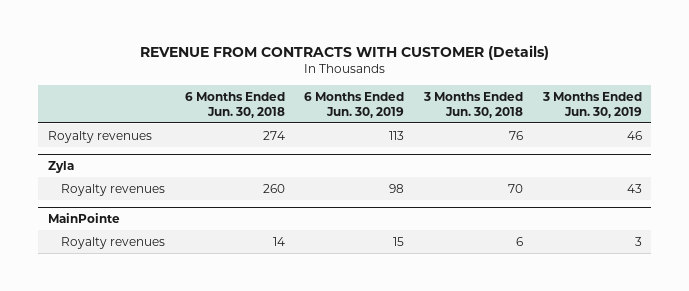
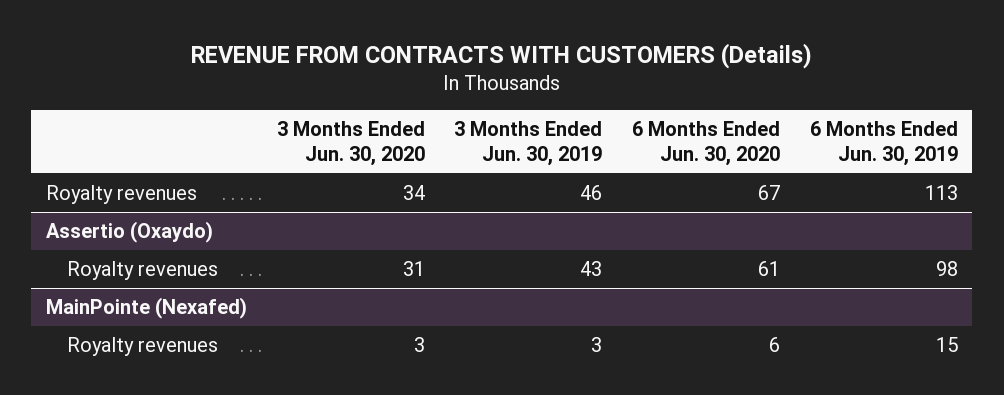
- REVENUE FROM CONTRACTS WITH CUSTOMER (Details)
+ REVENUE FROM CONTRACTS WITH CUSTOMERS (Details)
- | 6 Months Ended Jun. 30, 2018 | 6 Months Ended Jun. 30, 2019 | 3 Months Ended Jun. 30, 2018 | 3 Months Ended Jun. 30, 2019
+ | 3 Months Ended Jun. 30, 2020 | 3 Months Ended Jun. 30, 2019 | 6 Months Ended Jun. 30, 2020 | 6 Months Ended Jun. 30, 2019
- Zyla
+ Assertio (Oxaydo)
- MainPointe
+ MainPointe (Nexafed)

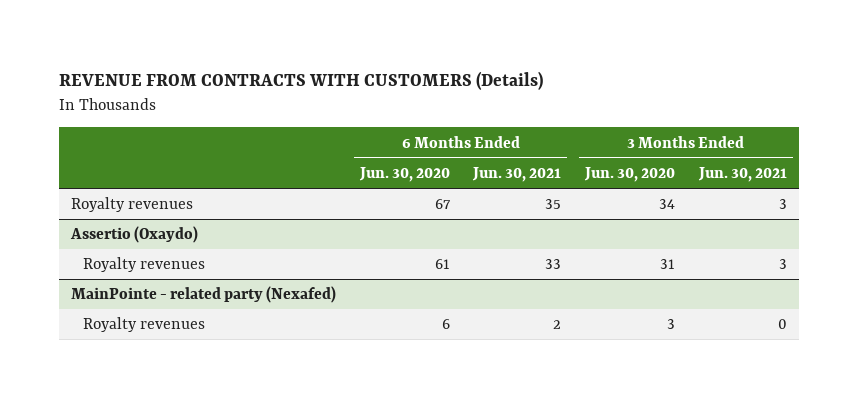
- | 3 Months Ended Jun. 30, 2020 | 3 Months Ended Jun. 30, 2019 | 6 Months Ended Jun. 30, 2020 | 6 Months Ended Jun. 30, 2019
+ | 6 Months Ended Jun. 30, 2020 | 6 Months Ended Jun. 30, 2021 | 3 Months Ended Jun. 30, 2020 | 3 Months Ended Jun. 30, 2021
- MainPointe (Nexafed)
+ MainPointe - related party (Nexafed)

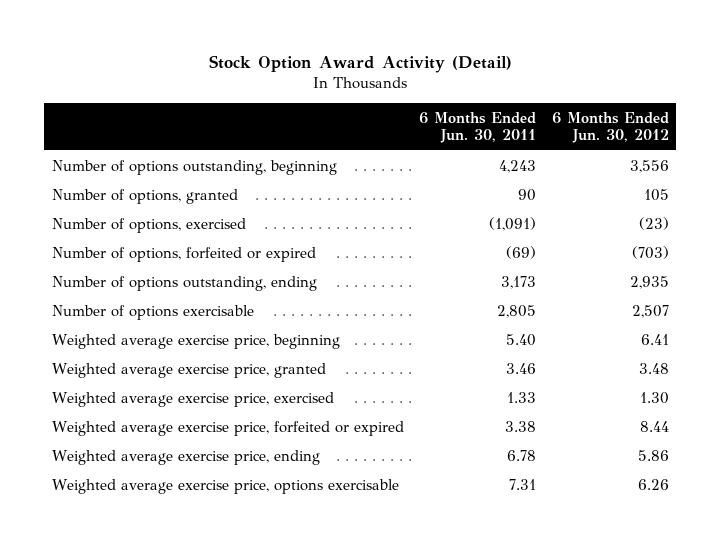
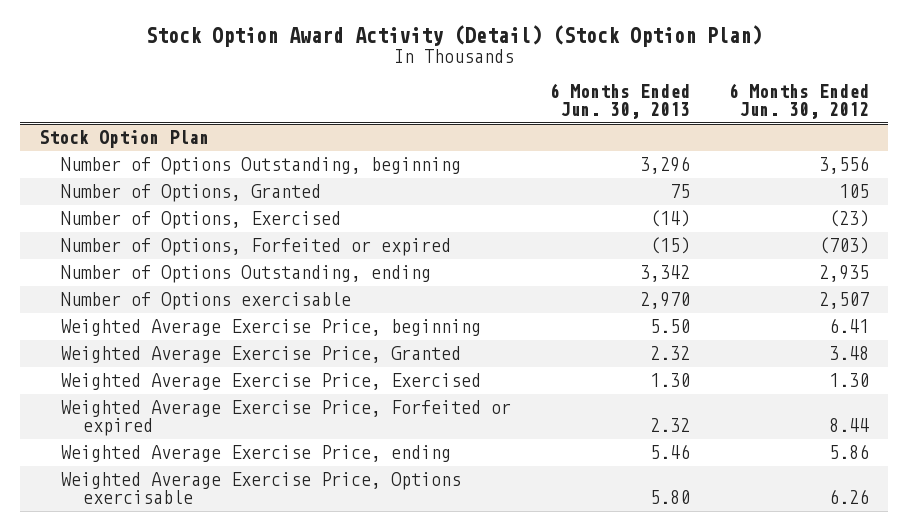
- Stock Option Award Activity (Detail)
+ Stock Option Award Activity (Detail) (Stock Option Plan)
- | 6 Months Ended Jun. 30, 2011 | 6 Months Ended Jun. 30, 2012
+ | 6 Months Ended Jun. 30, 2013 | 6 Months Ended Jun. 30, 2012
- Number of options outstanding, beginning | 4,243 | 3,556
- Number of options, granted | 90 | 105
- Number of options, exercised | (1,091) | (23)
- Number of options, forfeited or expired | (69) | (703)
- Number of options outstanding, ending | 3,173 | 2,935
- Number of options exercisable | 2,805 | 2,507
- Weighted average exercise price, beginning | 5.40 | 6.41
- Weighted average exercise price, granted | 3.46 | 3.48
- Weighted average exercise price, exercised | 1.33 | 1.30
- Weighted average exercise price, forfeited or expired | 3.38 | 8.44
- Weighted average exercise price, ending | 6.78 | 5.86
- Weighted average exercise price, options exercisable | 7.31 | 6.26
+ Stock Option Plan
+ Number of Options Outstanding, beginning | 3,296 | 3,556
+ Number of Options, Granted | 75 | 105
+ Number of Options, Exercised | (14) | (23)
+ Number of Options, Forfeited or expired | (15) | (703)
+ Number of Options Outstanding, ending | 3,342 | 2,935
+ Number of Options exercisable | 2,970 | 2,507
+ Weighted Average Exercise Price, beginning | 5.50 | 6.41
+ Weighted Average Exercise Price, Granted | 2.32 | 3.48
+ Weighted Average Exercise Price, Exercised | 1.30 | 1.30
+ Weighted Average Exercise Price, Forfeited or expired | 2.32 | 8.44
+ Weighted Average Exercise Price, ending | 5.46 | 5.86
+ Weighted Average Exercise Price, Options exercisable | 5.80 | 6.26

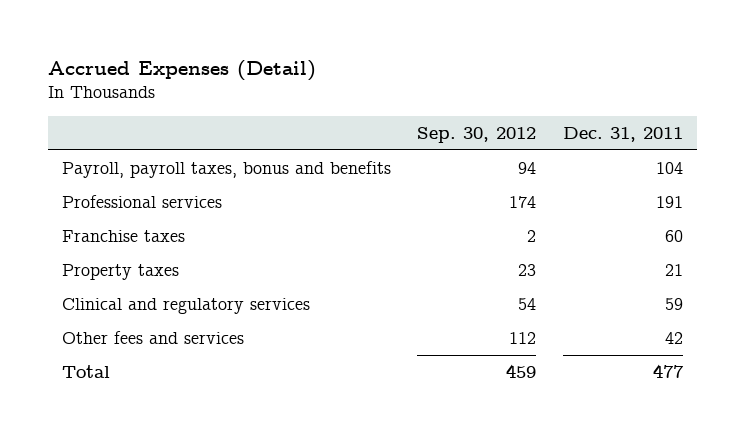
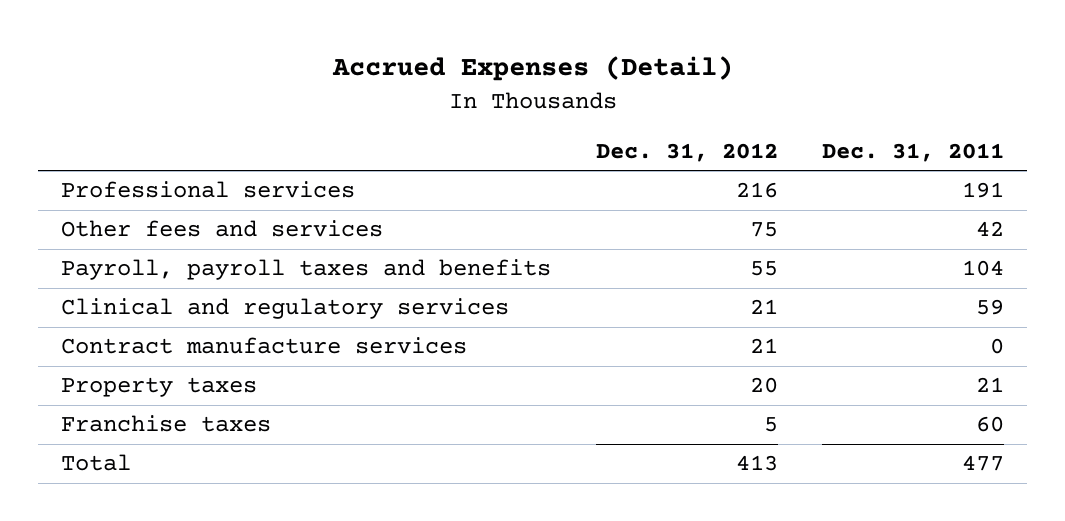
- | Sep. 30, 2012 | Dec. 31, 2011
+ | Dec. 31, 2012 | Dec. 31, 2011
- Payroll, payroll taxes, bonus and benefits | 94 | 104
+ Payroll, payroll taxes and benefits | 55 | 104
moved down: Clinical and regulatory services | 21 | 59
+ Contract manufacture services | 21 | 0
moved down: Property taxes | 20 | 21
moved down: Franchise taxes | 5 | 60

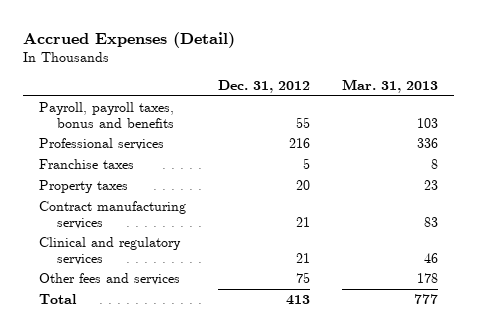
- | Dec. 31, 2012 | Dec. 31, 2011
+ | Dec. 31, 2012 | Mar. 31, 2013
+ Payroll, payroll taxes, bonus and benefits | 55 | 103
- Payroll, payroll taxes and benefits | 55 | 104
- Contract manufacture services | 21 | 0
moved down: Property taxes | 20 | 23
+ Contract manufacturing services | 21 | 83
moved down: Clinical and regulatory services | 21 | 46
moved down: Other fees and services | 75 | 178

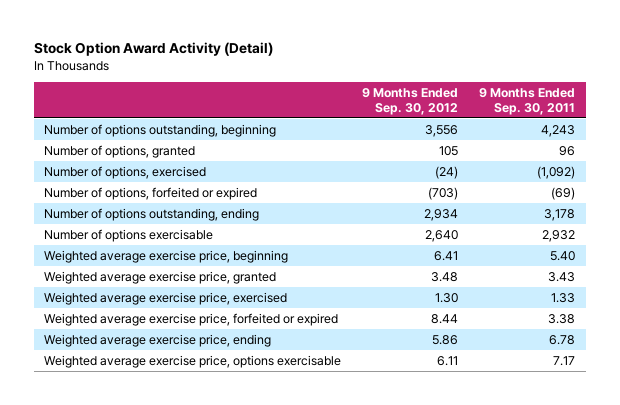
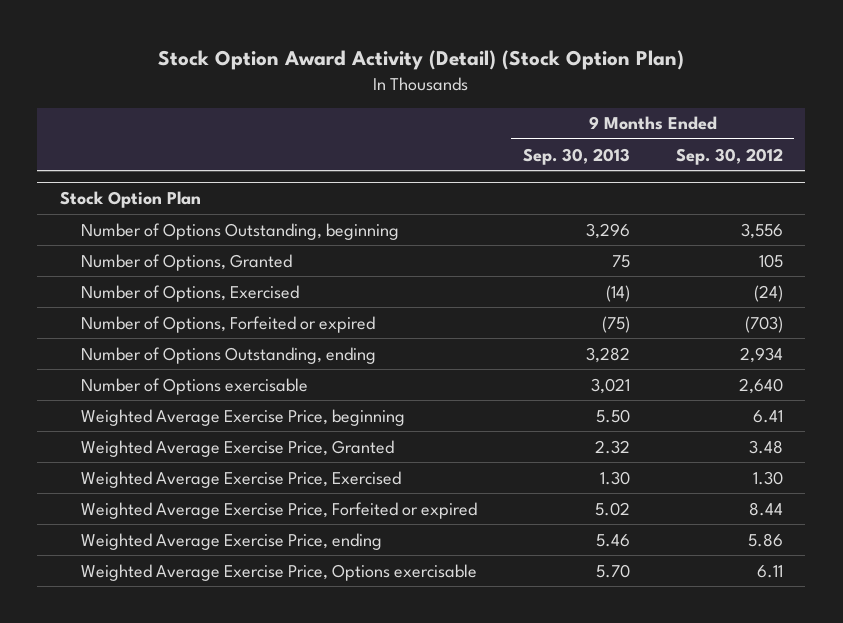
- Stock Option Award Activity (Detail)
+ Stock Option Award Activity (Detail) (Stock Option Plan)
- | 9 Months Ended Sep. 30, 2012 | 9 Months Ended Sep. 30, 2011
+ | 9 Months Ended Sep. 30, 2013 | 9 Months Ended Sep. 30, 2012
- Number of options outstanding, beginning | 3,556 | 4,243
- Number of options, granted | 105 | 96
- Number of options, exercised | (24) | (1,092)
- Number of options, forfeited or expired | (703) | (69)
- Number of options outstanding, ending | 2,934 | 3,178
- Number of options exercisable | 2,640 | 2,932
- Weighted average exercise price, beginning | 6.41 | 5.40
- Weighted average exercise price, granted | 3.48 | 3.43
- Weighted average exercise price, exercised | 1.30 | 1.33
- Weighted average exercise price, forfeited or expired | 8.44 | 3.38
- Weighted average exercise price, ending | 5.86 | 6.78
- Weighted average exercise price, options exercisable | 6.11 | 7.17
+ Stock Option Plan
+ Number of Options Outstanding, beginning | 3,296 | 3,556
+ Number of Options, Granted | 75 | 105
+ Number of Options, Exercised | (14) | (24)
+ Number of Options, Forfeited or expired | (75) | (703)
+ Number of Options Outstanding, ending | 3,282 | 2,934
+ Number of Options exercisable | 3,021 | 2,640
+ Weighted Average Exercise Price, beginning | 5.50 | 6.41
+ Weighted Average Exercise Price, Granted | 2.32 | 3.48
+ Weighted Average Exercise Price, Exercised | 1.30 | 1.30
+ Weighted Average Exercise Price, Forfeited or expired | 5.02 | 8.44
+ Weighted Average Exercise Price, ending | 5.46 | 5.86
+ Weighted Average Exercise Price, Options exercisable | 5.70 | 6.11

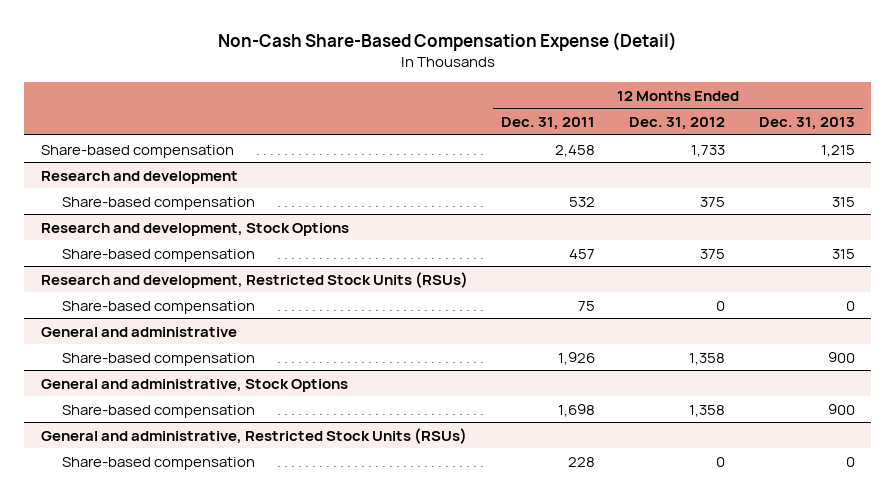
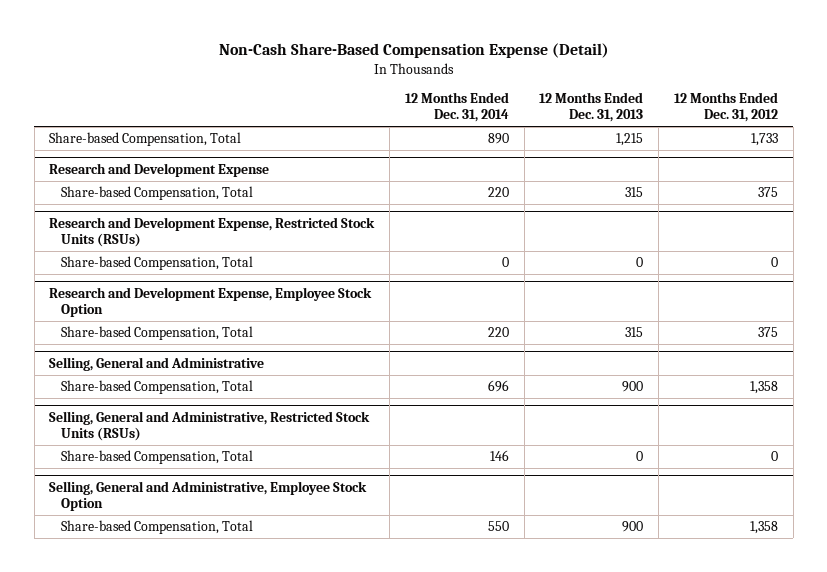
- | 12 Months Ended Dec. 31, 2011 | 12 Months Ended Dec. 31, 2012 | 12 Months Ended Dec. 31, 2013
+ | 12 Months Ended Dec. 31, 2014 | 12 Months Ended Dec. 31, 2013 | 12 Months Ended Dec. 31, 2012
- Share-based compensation | 2,458 | 1,733 | 1,215
- Research and development
- Share-based compensation | 532 | 375 | 315
- Research and development, Stock Options
- Share-based compensation | 457 | 375 | 315
- Research and development, Restricted Stock Units (RSUs)
- Share-based compensation | 75 | 0 | 0
- General and administrative
- Share-based compensation | 1,926 | 1,358 | 900
- General and administrative, Stock Options
- Share-based compensation | 1,698 | 1,358 | 900
- General and administrative, Restricted Stock Units (RSUs)
- Share-based compensation | 228 | 0 | 0
+ Share-based Compensation, Total | 890 | 1,215 | 1,733
+ Research and Development Expense
+ Share-based Compensation, Total | 220 | 315 | 375
+ Research and Development Expense, Restricted Stock Units (RSUs)
+ Share-based Compensation, Total | 0 | 0 | 0
+ Research and Development Expense, Employee Stock Option
+ Share-based Compensation, Total | 220 | 315 | 375
+ Selling, General and Administrative
+ Share-based Compensation, Total | 696 | 900 | 1,358
+ Selling, General and Administrative, Restricted Stock Units (RSUs)
+ Share-based Compensation, Total | 146 | 0 | 0
+ Selling, General and Administrative, Employee Stock Option
+ Share-based Compensation, Total | 550 | 900 | 1,358

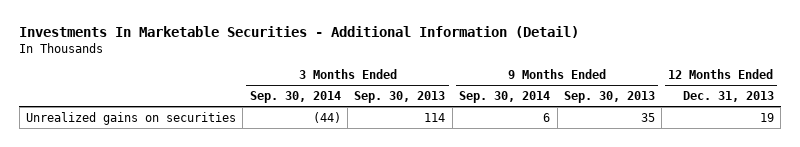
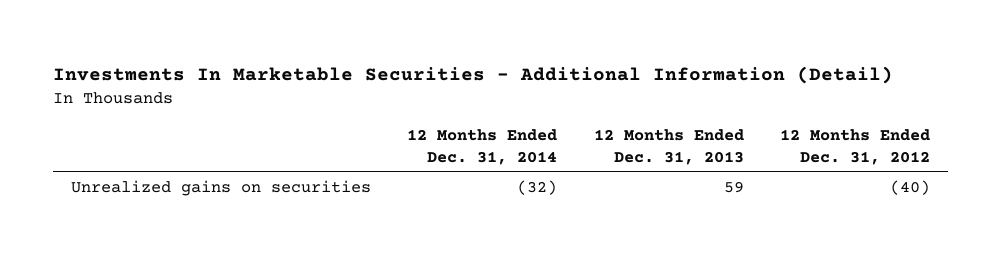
- | 3 Months Ended Sep. 30, 2014 | 3 Months Ended Sep. 30, 2013 | 9 Months Ended Sep. 30, 2014 | 9 Months Ended Sep. 30, 2013 | 12 Months Ended Dec. 31, 2013
+ | 12 Months Ended Dec. 31, 2014 | 12 Months Ended Dec. 31, 2013 | 12 Months Ended Dec. 31, 2012
- Unrealized gains on securities | (44) | 114 | 6 | 35 | 19
+ Unrealized gains on securities | (32) | 59 | (40)

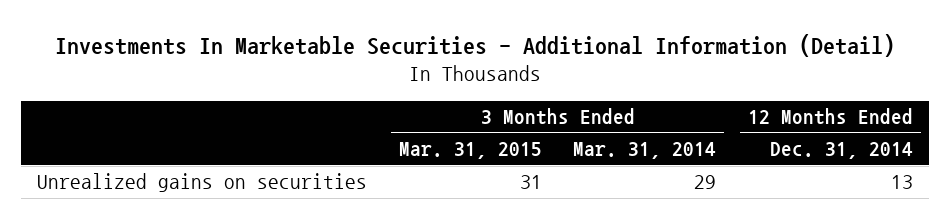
- | 12 Months Ended Dec. 31, 2014 | 12 Months Ended Dec. 31, 2013 | 12 Months Ended Dec. 31, 2012
+ | 3 Months Ended Mar. 31, 2015 | 3 Months Ended Mar. 31, 2014 | 12 Months Ended Dec. 31, 2014
- Unrealized gains on securities | (32) | 59 | (40)
+ Unrealized gains on securities | 31 | 29 | 13

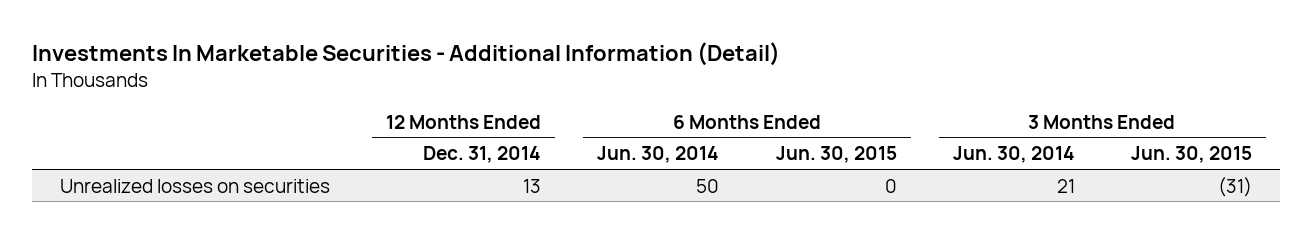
- | 3 Months Ended Mar. 31, 2015 | 3 Months Ended Mar. 31, 2014 | 12 Months Ended Dec. 31, 2014
+ | 12 Months Ended Dec. 31, 2014 | 6 Months Ended Jun. 30, 2014 | 6 Months Ended Jun. 30, 2015 | 3 Months Ended Jun. 30, 2014 | 3 Months Ended Jun. 30, 2015
- Unrealized gains on securities | 31 | 29 | 13
+ Unrealized losses on securities | 13 | 50 | 0 | 21 | (31)

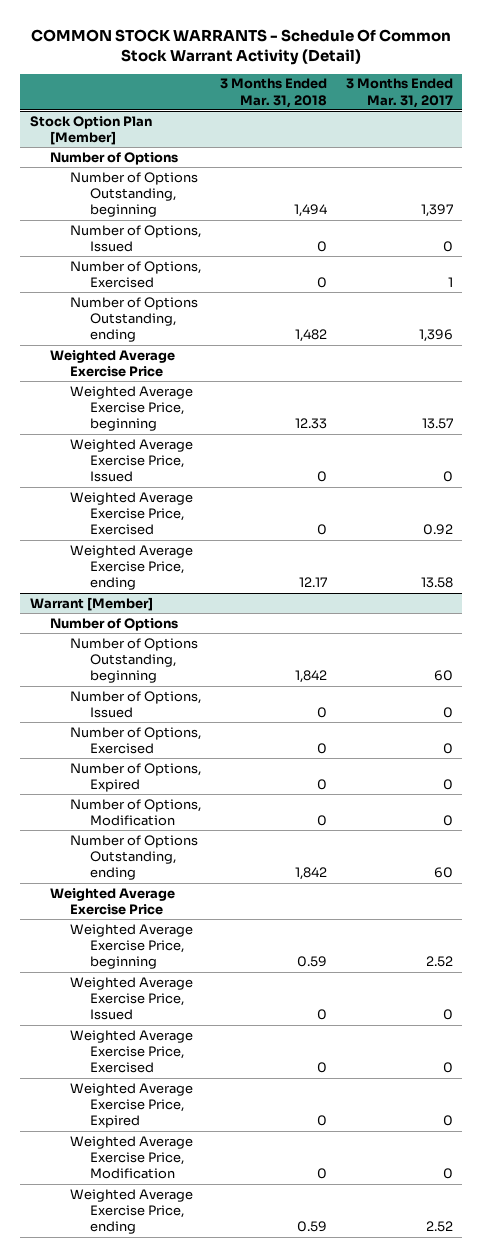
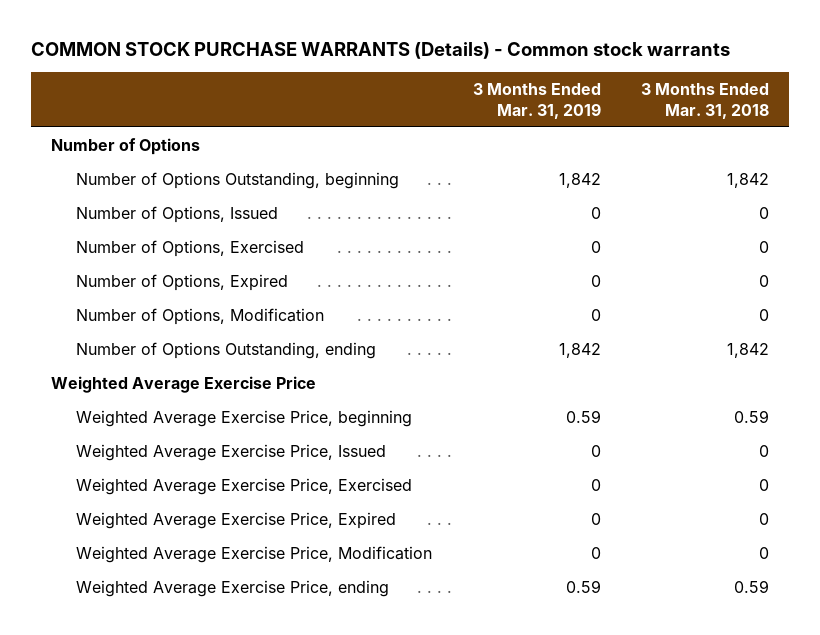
- COMMON STOCK WARRANTS - Schedule Of Common Stock Warrant Activity (Detail)
+ COMMON STOCK PURCHASE WARRANTS (Details) - Common stock warrants
- | 3 Months Ended Mar. 31, 2018 | 3 Months Ended Mar. 31, 2017
+ | 3 Months Ended Mar. 31, 2019 | 3 Months Ended Mar. 31, 2018
- Stock Option Plan [Member]
- Number of Options Outstanding, beginning | 1,494 | 1,397
- Number of Options, Issued | 0 | 0
- Number of Options, Exercised | 0 | 1
- Number of Options Outstanding, ending | 1,482 | 1,396
- Weighted Average Exercise Price
- Weighted Average Exercise Price, beginning | 12.33 | 13.57
- Weighted Average Exercise Price, Issued | 0 | 0
- Weighted Average Exercise Price, Exercised | 0 | 0.92
- Weighted Average Exercise Price, ending | 12.17 | 13.58
- Warrant [Member]
- Number of Options

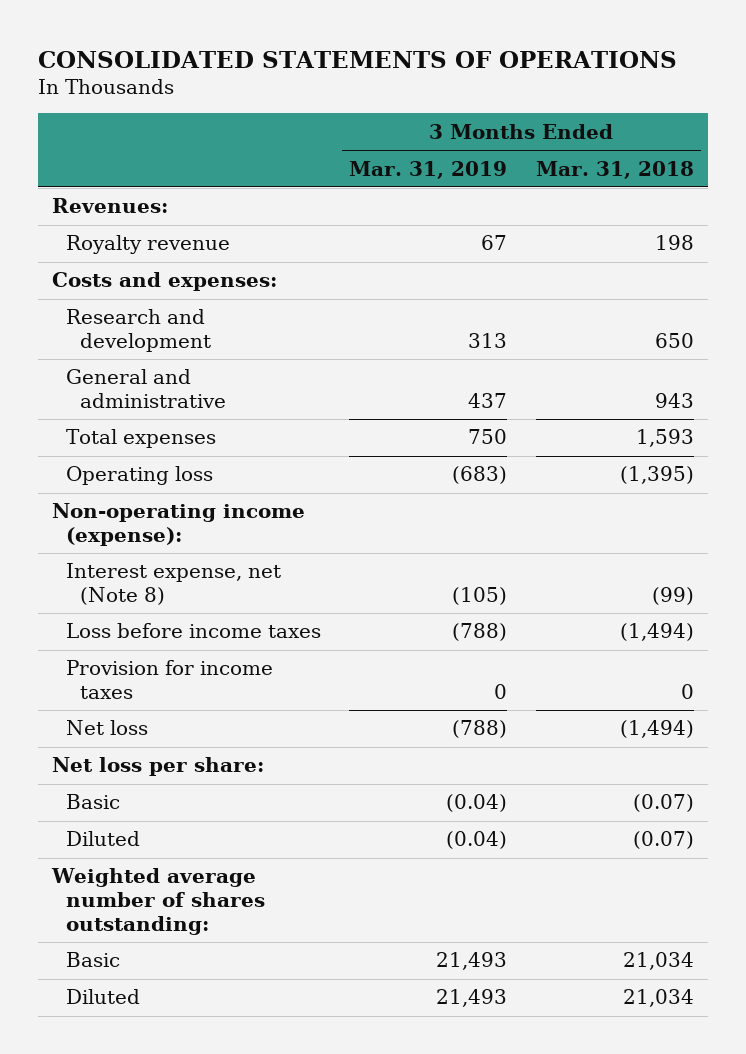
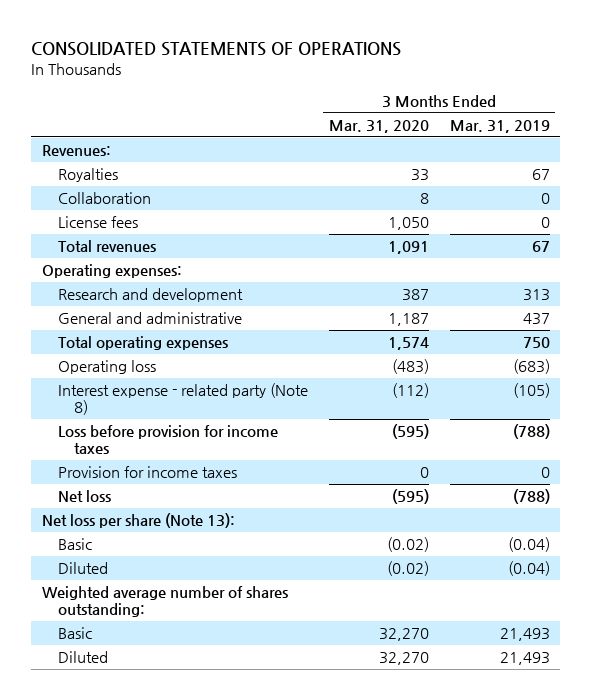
- | 3 Months Ended Mar. 31, 2019 | 3 Months Ended Mar. 31, 2018
+ | 3 Months Ended Mar. 31, 2020 | 3 Months Ended Mar. 31, 2019
- Royalty revenue | 67 | 198
- Costs and expenses:
+ Royalties | 33 | 67
+ Collaboration | 8 | 0
+ License fees | 1,050 | 0
+ Total revenues | 1,091 | 67
+ Operating expenses:
- Total expenses | 750 | 1,593
+ Total operating expenses | 1,574 | 750
- Non-operating income (expense):
- Interest expense, net (Note 8) | (105) | (99)
- Loss before income taxes | (788) | (1,494)
+ Interest expense - related party (Note 8) | (112) | (105)
+ Loss before provision for income taxes | (595) | (788)
- Net loss per share:
+ Net loss per share (Note 13):

